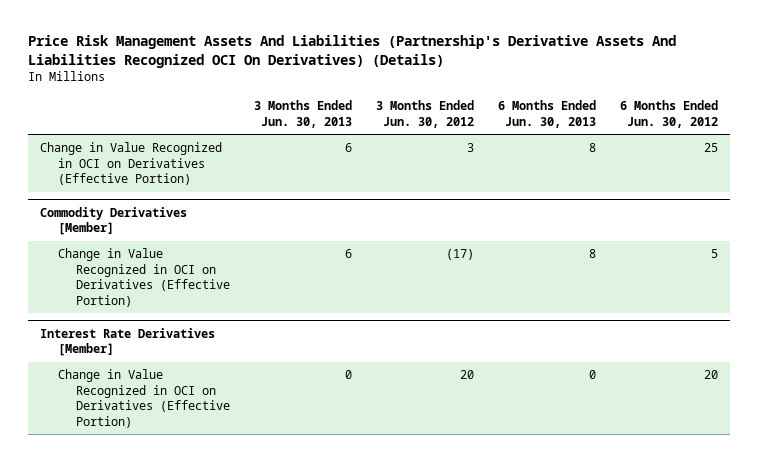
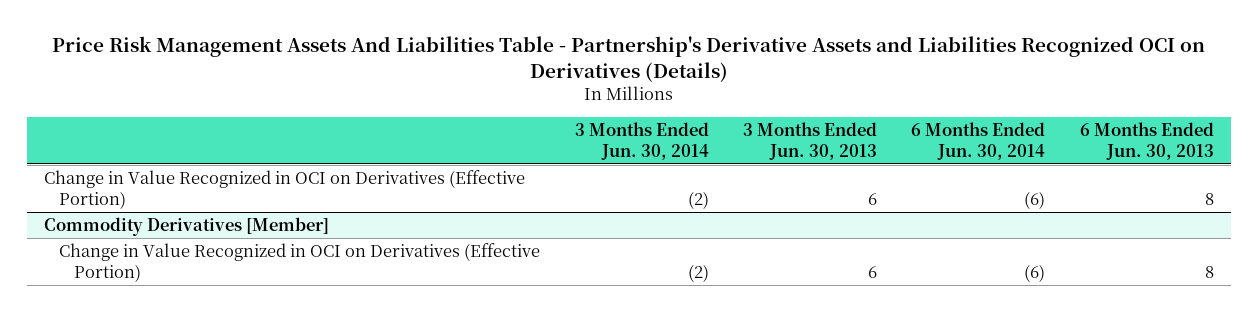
- Price Risk Management Assets And Liabilities (Partnership's Derivative Assets And Liabilities Recognized OCI On Derivatives) (Details)
+ Price Risk Management Assets And Liabilities Table - Partnership's Derivative Assets and Liabilities Recognized OCI on Derivatives (Details)
- | 3 Months Ended Jun. 30, 2013 | 3 Months Ended Jun. 30, 2012 | 6 Months Ended Jun. 30, 2013 | 6 Months Ended Jun. 30, 2012
+ | 3 Months Ended Jun. 30, 2014 | 3 Months Ended Jun. 30, 2013 | 6 Months Ended Jun. 30, 2014 | 6 Months Ended Jun. 30, 2013
- Interest Rate Derivatives [Member]
- Change in Value Recognized in OCI on Derivatives (Effective Portion) | 0 | 20 | 0 | 20

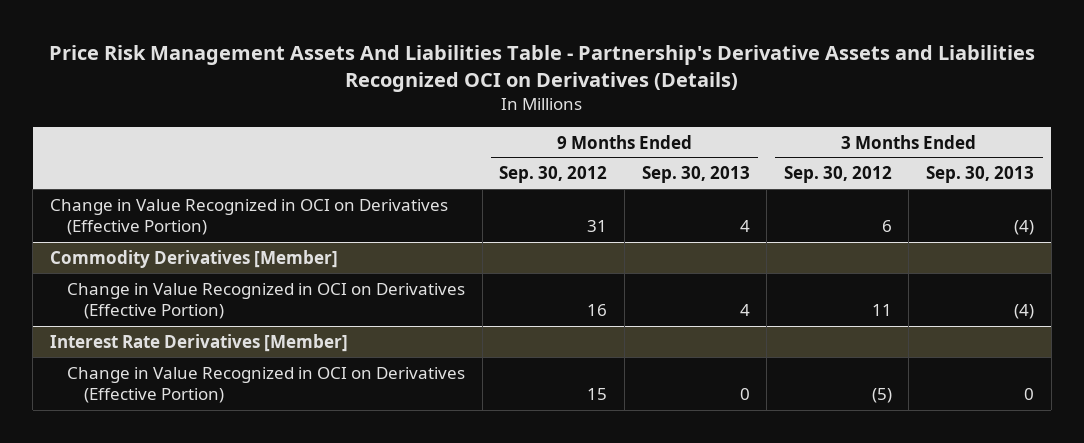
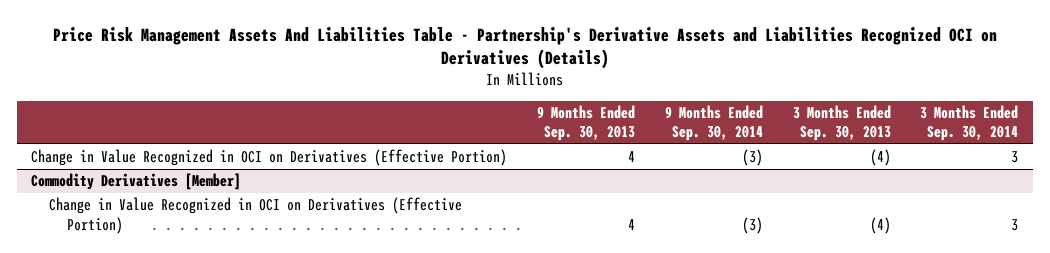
- | 9 Months Ended Sep. 30, 2012 | 9 Months Ended Sep. 30, 2013 | 3 Months Ended Sep. 30, 2012 | 3 Months Ended Sep. 30, 2013
+ | 9 Months Ended Sep. 30, 2013 | 9 Months Ended Sep. 30, 2014 | 3 Months Ended Sep. 30, 2013 | 3 Months Ended Sep. 30, 2014
- Interest Rate Derivatives [Member]
- Change in Value Recognized in OCI on Derivatives (Effective Portion) | 15 | 0 | (5) | 0

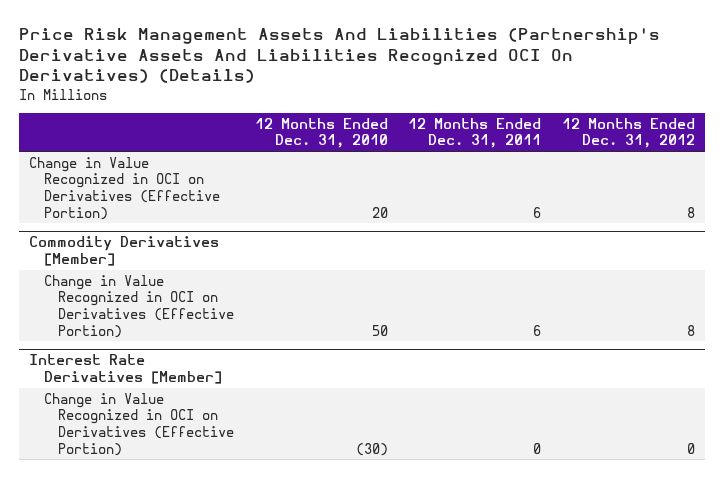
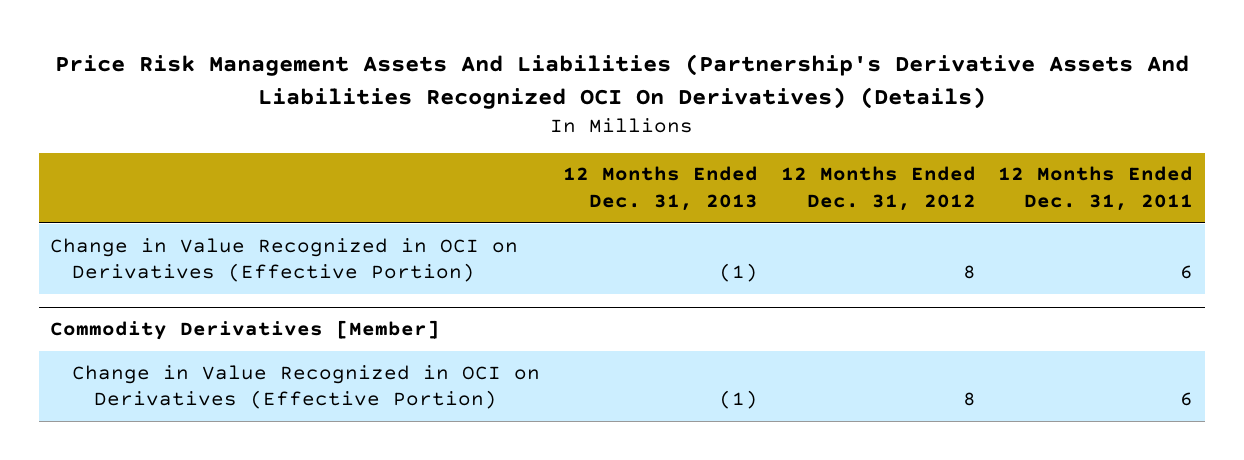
- | 12 Months Ended Dec. 31, 2010 | 12 Months Ended Dec. 31, 2011 | 12 Months Ended Dec. 31, 2012
+ | 12 Months Ended Dec. 31, 2013 | 12 Months Ended Dec. 31, 2012 | 12 Months Ended Dec. 31, 2011
- Interest Rate Derivatives [Member]
- Change in Value Recognized in OCI on Derivatives (Effective Portion) | (30) | 0 | 0

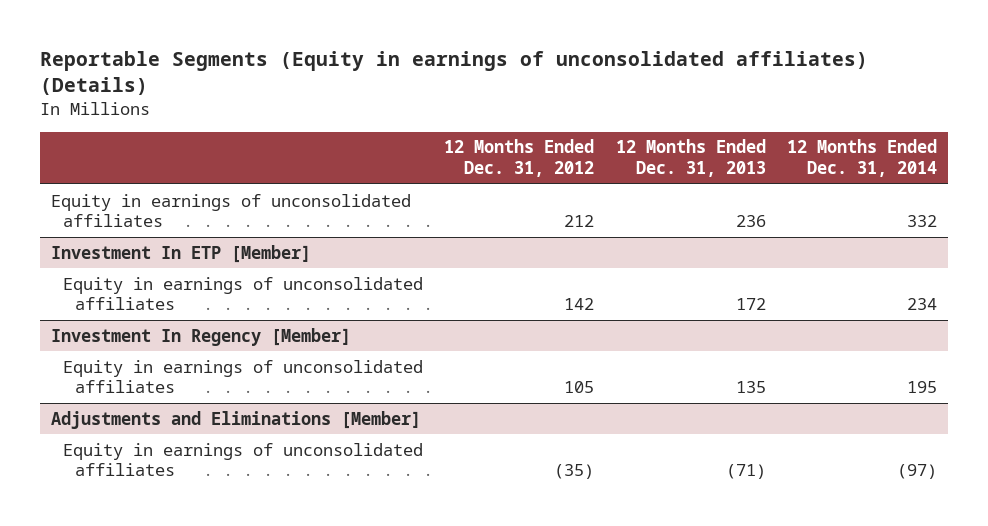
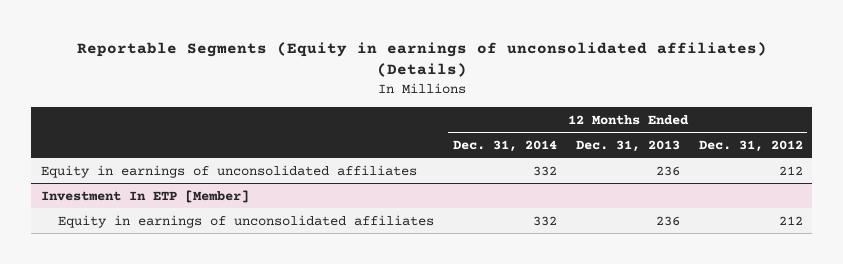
- | 12 Months Ended Dec. 31, 2012 | 12 Months Ended Dec. 31, 2013 | 12 Months Ended Dec. 31, 2014
+ | 12 Months Ended Dec. 31, 2014 | 12 Months Ended Dec. 31, 2013 | 12 Months Ended Dec. 31, 2012
@ Investment In ETP [Member]
- Equity in earnings of unconsolidated affiliates | 142 | 172 | 234
- Investment In Regency [Member]
- Equity in earnings of unconsolidated affiliates | 105 | 135 | 195
- Adjustments and Eliminations [Member]
- Equity in earnings of unconsolidated affiliates | (35) | (71) | (97)
@ Investment In ETP [Member]
+ Equity in earnings of unconsolidated affiliates | 332 | 236 | 212

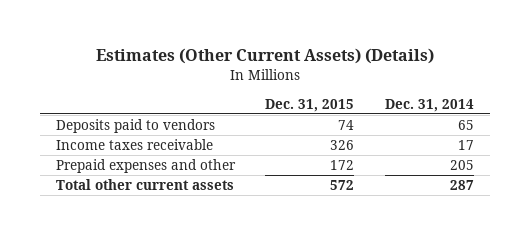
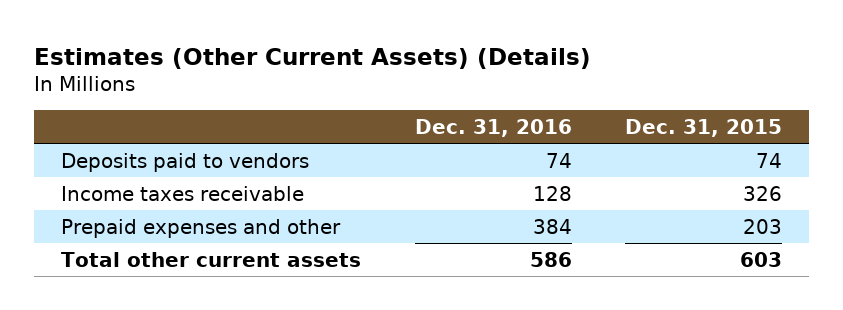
- | Dec. 31, 2015 | Dec. 31, 2014
+ | Dec. 31, 2016 | Dec. 31, 2015
- Prepaid expenses and other | 172 | 205
- Total other current assets | 572 | 287
+ Prepaid expenses and other | 384 | 203
+ Total other current assets | 586 | 603

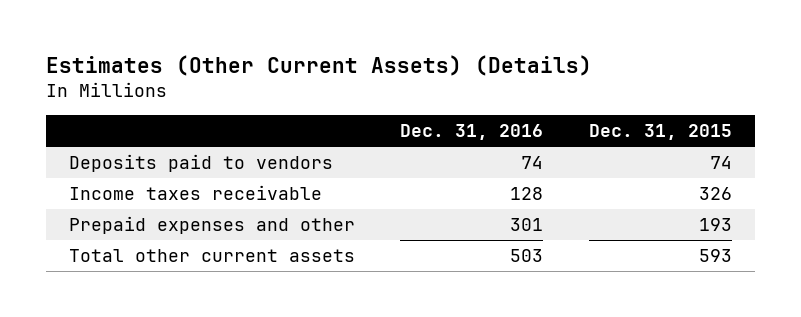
- Prepaid expenses and other | 384 | 203
- Total other current assets | 586 | 603
+ Prepaid expenses and other | 301 | 193
+ Total other current assets | 503 | 593

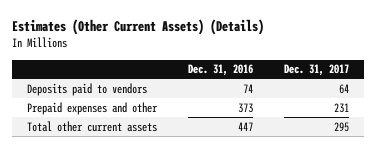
- | Dec. 31, 2016 | Dec. 31, 2015
+ | Dec. 31, 2016 | Dec. 31, 2017
- Income taxes receivable | 128 | 326
- Prepaid expenses and other | 301 | 193
- Total other current assets | 503 | 593
+ Prepaid expenses and other | 373 | 231
+ Total other current assets | 447 | 295

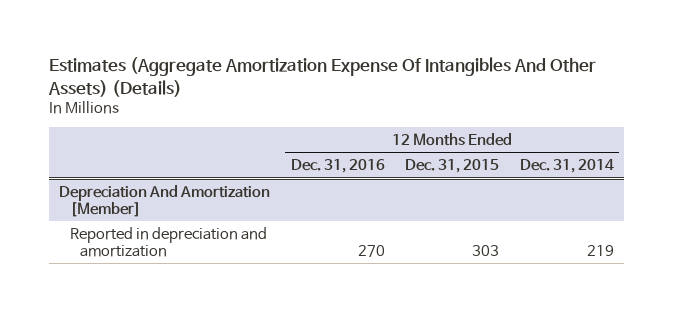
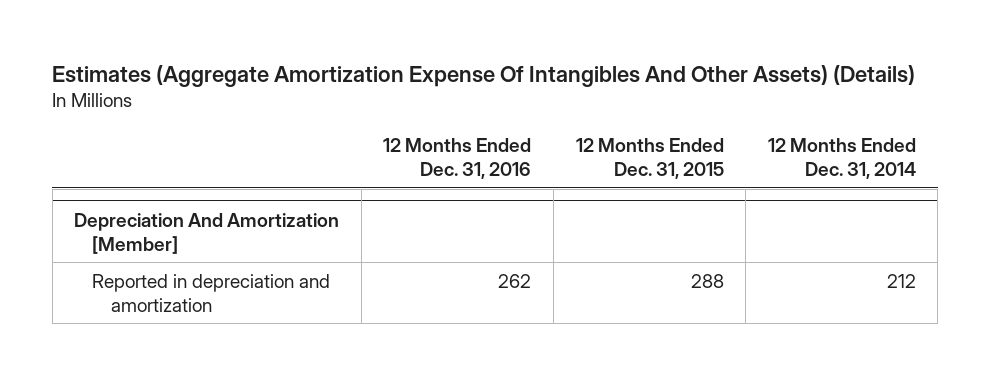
@ Depreciation And Amortization [Member]
- Reported in depreciation and amortization | 270 | 303 | 219
+ Reported in depreciation and amortization | 262 | 288 | 212

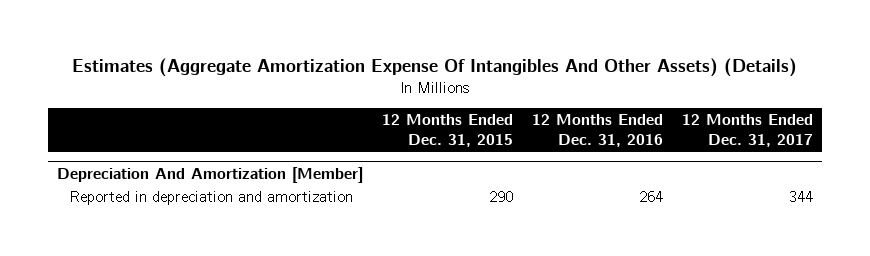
- | 12 Months Ended Dec. 31, 2016 | 12 Months Ended Dec. 31, 2015 | 12 Months Ended Dec. 31, 2014
+ | 12 Months Ended Dec. 31, 2015 | 12 Months Ended Dec. 31, 2016 | 12 Months Ended Dec. 31, 2017
@ Depreciation And Amortization [Member]
- Reported in depreciation and amortization | 262 | 288 | 212
+ Reported in depreciation and amortization | 290 | 264 | 344

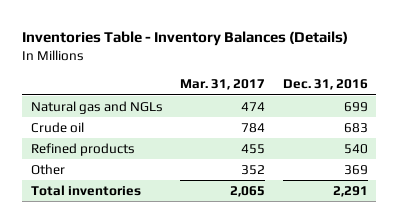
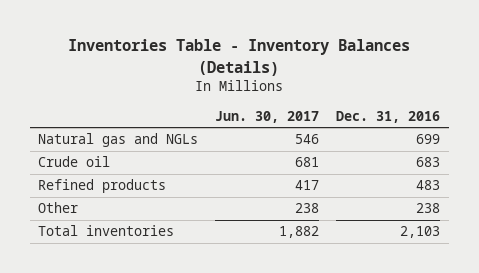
- | Mar. 31, 2017 | Dec. 31, 2016
+ | Jun. 30, 2017 | Dec. 31, 2016
- Refined products | 455 | 540
- Other | 352 | 369
- Total inventories | 2,065 | 2,291
+ Refined products | 417 | 483
+ Other | 238 | 238
+ Total inventories | 1,882 | 2,103

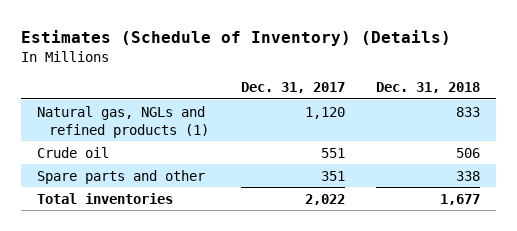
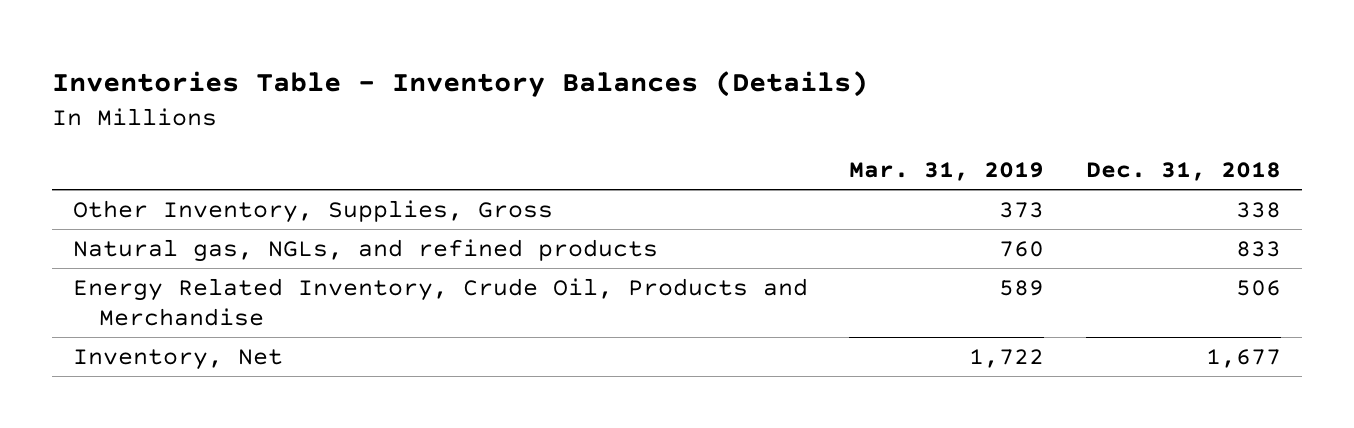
- Estimates (Schedule of Inventory) (Details)
+ Inventories Table - Inventory Balances (Details)
- | Dec. 31, 2017 | Dec. 31, 2018
+ | Mar. 31, 2019 | Dec. 31, 2018
- Natural gas, NGLs and refined products (1) | 1,120 | 833
- Crude oil | 551 | 506
- Spare parts and other | 351 | 338
- Total inventories | 2,022 | 1,677
+ Other Inventory, Supplies, Gross | 373 | 338
+ Natural gas, NGLs, and refined products | 760 | 833
+ Energy Related Inventory, Crude Oil, Products and Merchandise | 589 | 506
+ Inventory, Net | 1,722 | 1,677

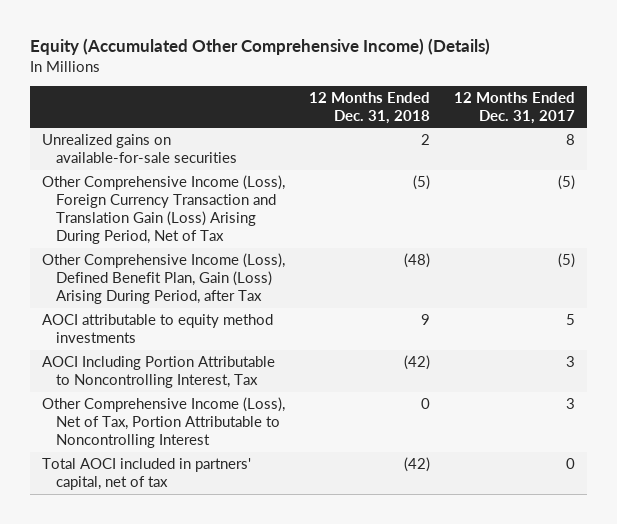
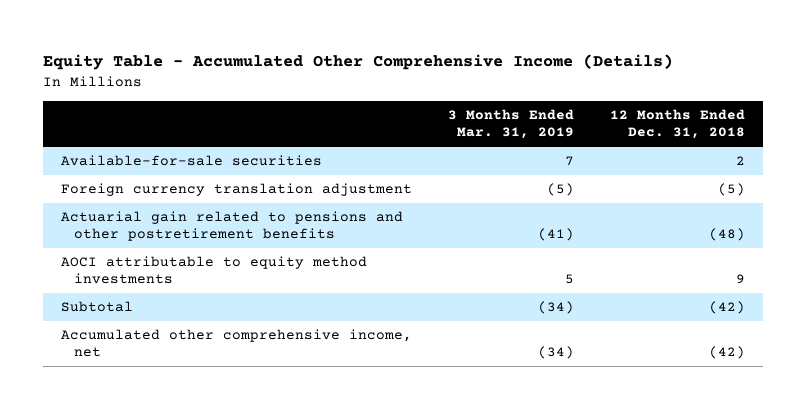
- Equity (Accumulated Other Comprehensive Income) (Details)
+ Equity Table - Accumulated Other Comprehensive Income (Details)
- | 12 Months Ended Dec. 31, 2018 | 12 Months Ended Dec. 31, 2017
+ | 3 Months Ended Mar. 31, 2019 | 12 Months Ended Dec. 31, 2018
- Unrealized gains on available-for-sale securities | 2 | 8
- Other Comprehensive Income (Loss), Foreign Currency Transaction and Translation Gain (Loss) Arising During Period, Net of Tax | (5) | (5)
- Other Comprehensive Income (Loss), Defined Benefit Plan, Gain (Loss) Arising During Period, after Tax | (48) | (5)
+ Available-for-sale securities | 7 | 2
+ Foreign currency translation adjustment | (5) | (5)
+ Actuarial gain related to pensions and other postretirement benefits | (41) | (48)
- AOCI Including Portion Attributable to Noncontrolling Interest, Tax | (42) | 3
- Other Comprehensive Income (Loss), Net of Tax, Portion Attributable to Noncontrolling Interest | 0 | 3
- Total AOCI included in partners' capital, net of tax | (42) | 0
+ Subtotal | (34) | (42)
+ Accumulated other comprehensive income, net | (34) | (42)

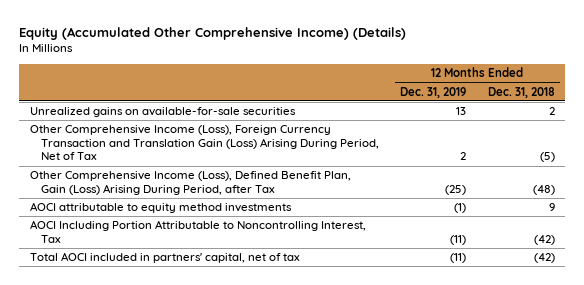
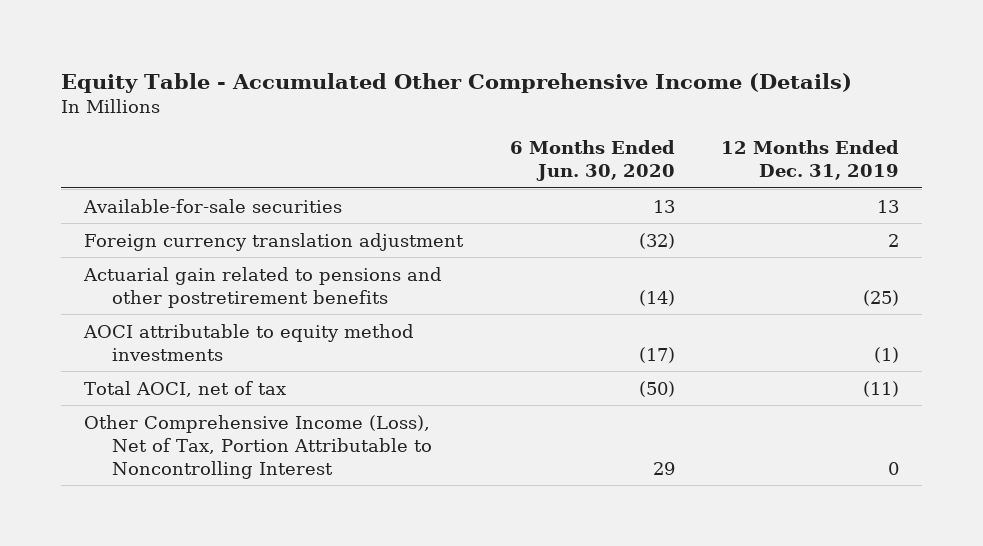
- Equity (Accumulated Other Comprehensive Income) (Details)
+ Equity Table - Accumulated Other Comprehensive Income (Details)
- | 12 Months Ended Dec. 31, 2019 | 12 Months Ended Dec. 31, 2018
+ | 6 Months Ended Jun. 30, 2020 | 12 Months Ended Dec. 31, 2019
- Unrealized gains on available-for-sale securities | 13 | 2
- Other Comprehensive Income (Loss), Foreign Currency Transaction and Translation Gain (Loss) Arising During Period, Net of Tax | 2 | (5)
- Other Comprehensive Income (Loss), Defined Benefit Plan, Gain (Loss) Arising During Period, after Tax | (25) | (48)
+ Available-for-sale securities | 13 | 13
+ Foreign currency translation adjustment | (32) | 2
+ Actuarial gain related to pensions and other postretirement benefits | (14) | (25)
- AOCI Including Portion Attributable to Noncontrolling Interest, Tax | (11) | (42)
- Total AOCI included in partners' capital, net of tax | (11) | (42)
+ Total AOCI, net of tax | (50) | (11)
+ Other Comprehensive Income (Loss), Net of Tax, Portion Attributable to Noncontrolling Interest | 29 | 0

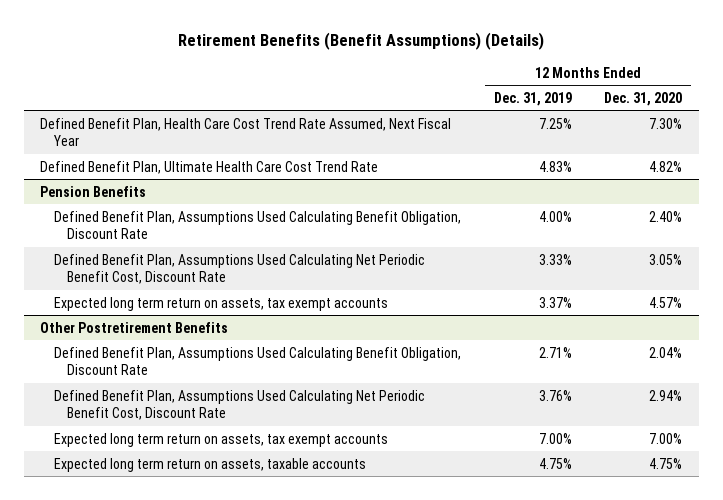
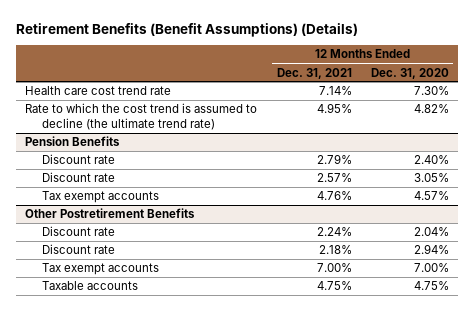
- | 12 Months Ended Dec. 31, 2019 | 12 Months Ended Dec. 31, 2020
+ | 12 Months Ended Dec. 31, 2021 | 12 Months Ended Dec. 31, 2020
- Defined Benefit Plan, Health Care Cost Trend Rate Assumed, Next Fiscal Year | 7.25% | 7.30%
- Defined Benefit Plan, Ultimate Health Care Cost Trend Rate | 4.83% | 4.82%
+ Health care cost trend rate | 7.14% | 7.30%
+ Rate to which the cost trend is assumed to decline (the ultimate trend rate) | 4.95% | 4.82%
@ Pension Benefits
- Defined Benefit Plan, Assumptions Used Calculating Benefit Obligation, Discount Rate | 4.00% | 2.40%
- Defined Benefit Plan, Assumptions Used Calculating Net Periodic Benefit Cost, Discount Rate | 3.33% | 3.05%
- Expected long term return on assets, tax exempt accounts | 3.37% | 4.57%
+ Discount rate | 2.79% | 2.40%
+ Discount rate | 2.57% | 3.05%
+ Tax exempt accounts | 4.76% | 4.57%
@ Other Postretirement Benefits
- Defined Benefit Plan, Assumptions Used Calculating Benefit Obligation, Discount Rate | 2.71% | 2.04%
- Defined Benefit Plan, Assumptions Used Calculating Net Periodic Benefit Cost, Discount Rate | 3.76% | 2.94%
- Expected long term return on assets, tax exempt accounts | 7.00% | 7.00%
- Expected long term return on assets, taxable accounts | 4.75% | 4.75%
+ Discount rate | 2.24% | 2.04%
+ Discount rate | 2.18% | 2.94%
+ Tax exempt accounts | 7.00% | 7.00%
+ Taxable accounts | 4.75% | 4.75%

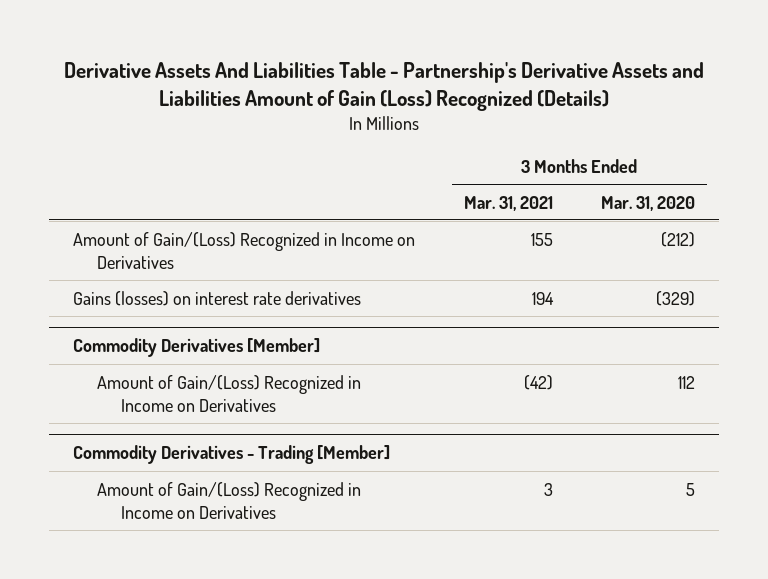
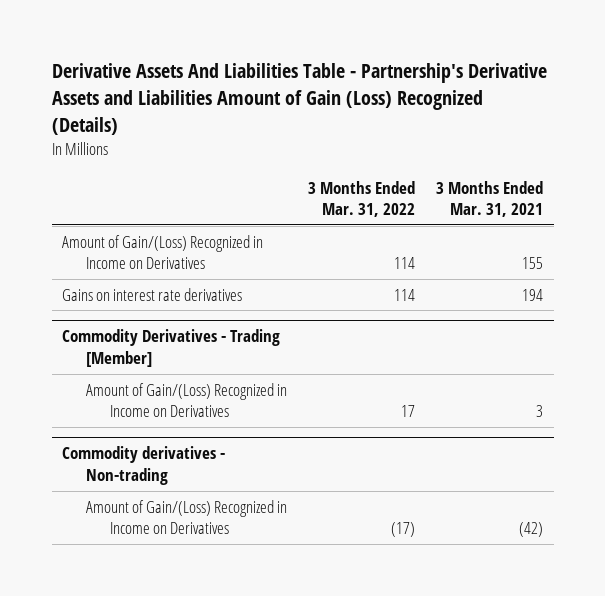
- | 3 Months Ended Mar. 31, 2021 | 3 Months Ended Mar. 31, 2020
+ | 3 Months Ended Mar. 31, 2022 | 3 Months Ended Mar. 31, 2021
- Gains (losses) on interest rate derivatives | 194 | (329)
- Commodity Derivatives [Member]
- Amount of Gain/(Loss) Recognized in Income on Derivatives | (42) | 112
+ Gains on interest rate derivatives | 114 | 194
+ Commodity derivatives - Non-trading
+ Amount of Gain/(Loss) Recognized in Income on Derivatives | (17) | (42)

